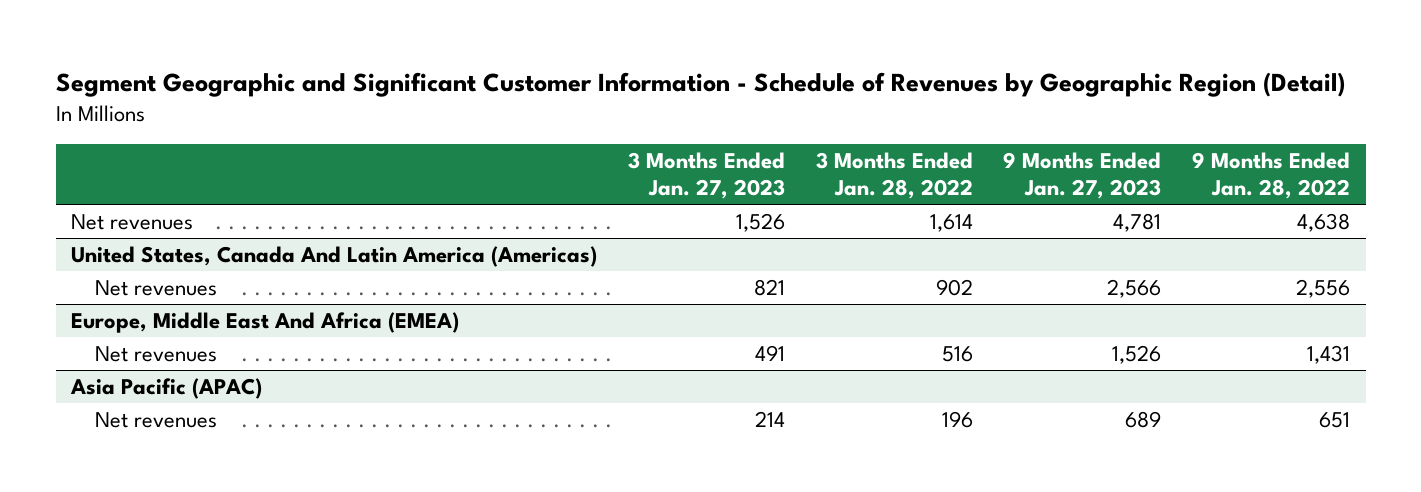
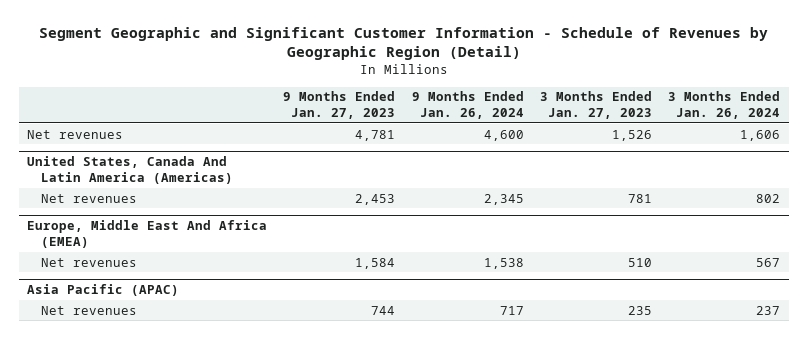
- | 3 Months Ended Jan. 27, 2023 | 3 Months Ended Jan. 28, 2022 | 9 Months Ended Jan. 27, 2023 | 9 Months Ended Jan. 28, 2022
+ | 9 Months Ended Jan. 27, 2023 | 9 Months Ended Jan. 26, 2024 | 3 Months Ended Jan. 27, 2023 | 3 Months Ended Jan. 26, 2024
@ United States, Canada And Latin America (Americas)
- Net revenues | 821 | 902 | 2,566 | 2,556
+ Net revenues | 2,453 | 2,345 | 781 | 802
@ Europe, Middle East And Africa (EMEA)
- Net revenues | 491 | 516 | 1,526 | 1,431
+ Net revenues | 1,584 | 1,538 | 510 | 567
@ Asia Pacific (APAC)
- Net revenues | 214 | 196 | 689 | 651
+ Net revenues | 744 | 717 | 235 | 237

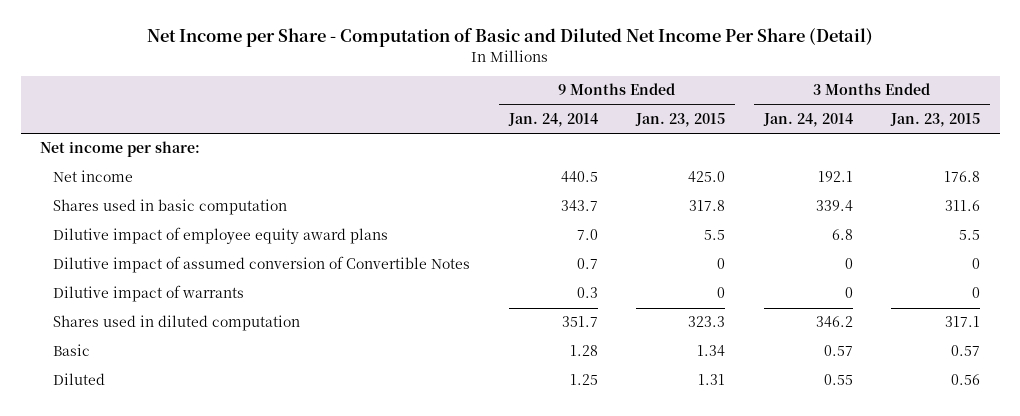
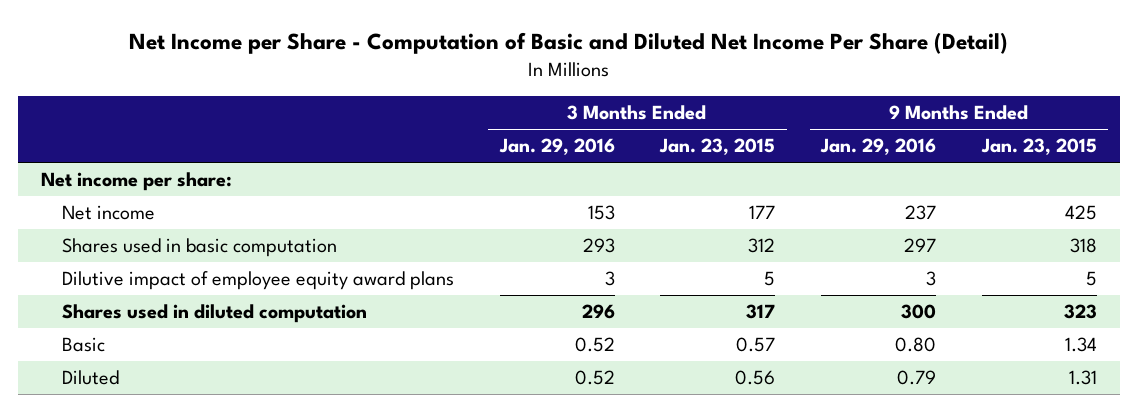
- | 9 Months Ended Jan. 24, 2014 | 9 Months Ended Jan. 23, 2015 | 3 Months Ended Jan. 24, 2014 | 3 Months Ended Jan. 23, 2015
+ | 3 Months Ended Jan. 29, 2016 | 3 Months Ended Jan. 23, 2015 | 9 Months Ended Jan. 29, 2016 | 9 Months Ended Jan. 23, 2015
- Net income | 440.5 | 425.0 | 192.1 | 176.8
- Shares used in basic computation | 343.7 | 317.8 | 339.4 | 311.6
- Dilutive impact of employee equity award plans | 7.0 | 5.5 | 6.8 | 5.5
- Dilutive impact of assumed conversion of Convertible Notes | 0.7 | 0 | 0 | 0
- Dilutive impact of warrants | 0.3 | 0 | 0 | 0
- Shares used in diluted computation | 351.7 | 323.3 | 346.2 | 317.1
+ Net income | 153 | 177 | 237 | 425
+ Shares used in basic computation | 293 | 312 | 297 | 318
+ Dilutive impact of employee equity award plans | 3 | 5 | 3 | 5
+ Shares used in diluted computation | 296 | 317 | 300 | 323

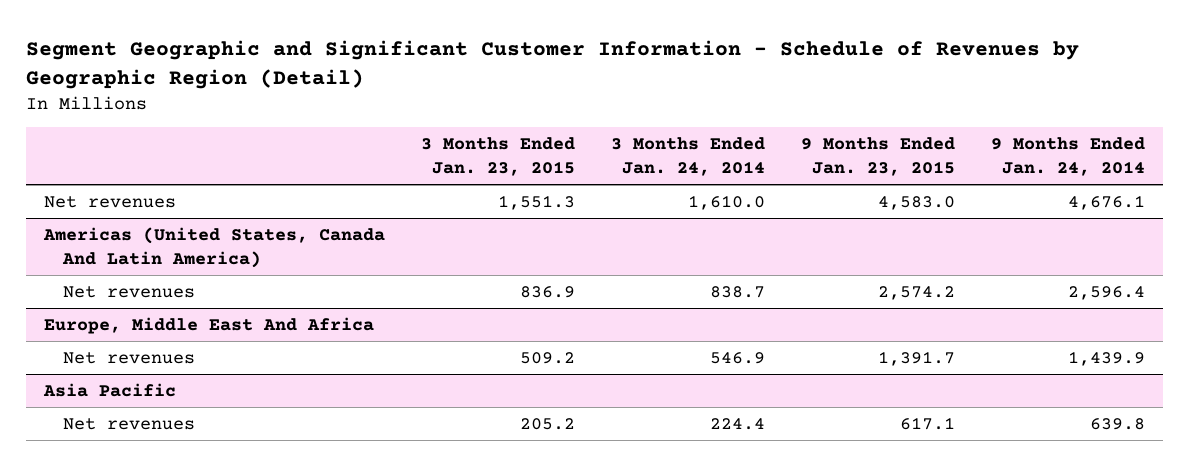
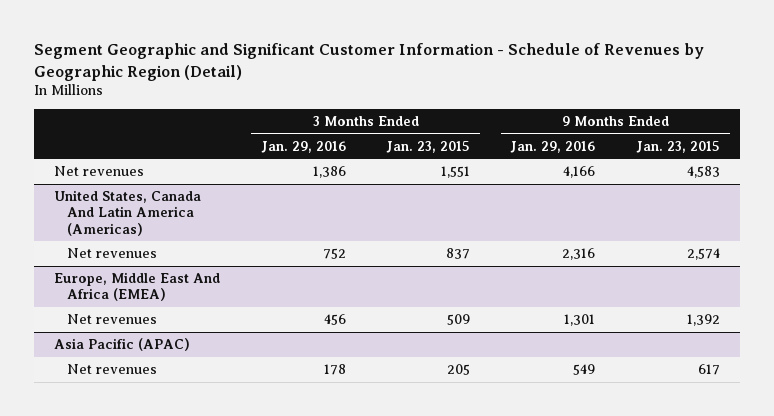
- | 3 Months Ended Jan. 23, 2015 | 3 Months Ended Jan. 24, 2014 | 9 Months Ended Jan. 23, 2015 | 9 Months Ended Jan. 24, 2014
+ | 3 Months Ended Jan. 29, 2016 | 3 Months Ended Jan. 23, 2015 | 9 Months Ended Jan. 29, 2016 | 9 Months Ended Jan. 23, 2015
- Net revenues | 1,551.3 | 1,610.0 | 4,583.0 | 4,676.1
- Americas (United States, Canada And Latin America)
- Net revenues | 836.9 | 838.7 | 2,574.2 | 2,596.4
- Europe, Middle East And Africa
- Net revenues | 509.2 | 546.9 | 1,391.7 | 1,439.9
- Asia Pacific
- Net revenues | 205.2 | 224.4 | 617.1 | 639.8
+ Net revenues | 1,386 | 1,551 | 4,166 | 4,583
+ United States, Canada And Latin America (Americas)
+ Net revenues | 752 | 837 | 2,316 | 2,574
+ Europe, Middle East And Africa (EMEA)
+ Net revenues | 456 | 509 | 1,301 | 1,392
+ Asia Pacific (APAC)
+ Net revenues | 178 | 205 | 549 | 617

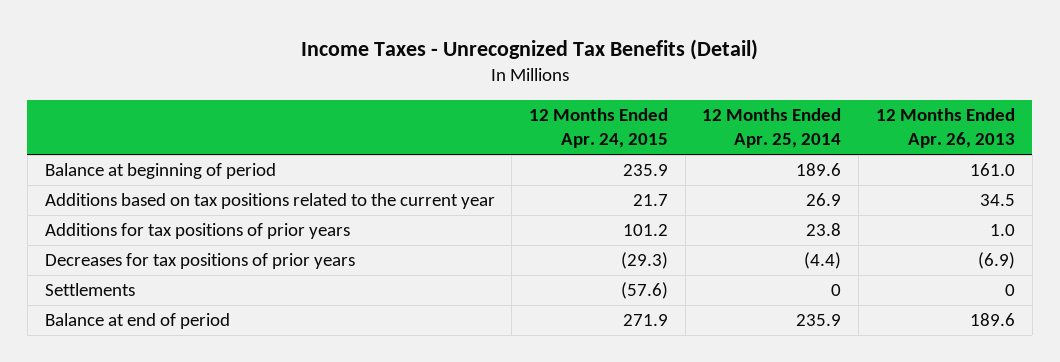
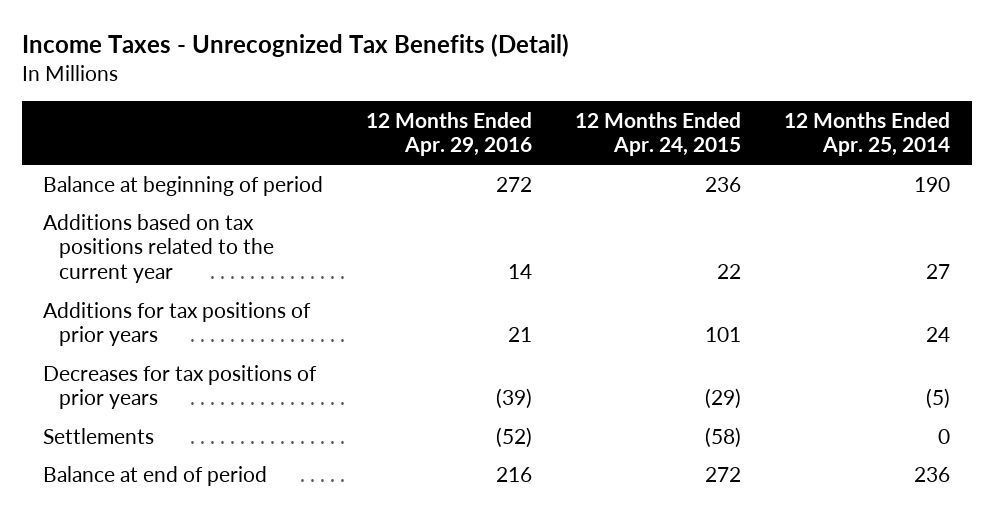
- | 12 Months Ended Apr. 24, 2015 | 12 Months Ended Apr. 25, 2014 | 12 Months Ended Apr. 26, 2013
+ | 12 Months Ended Apr. 29, 2016 | 12 Months Ended Apr. 24, 2015 | 12 Months Ended Apr. 25, 2014
- Balance at beginning of period | 235.9 | 189.6 | 161.0
- Additions based on tax positions related to the current year | 21.7 | 26.9 | 34.5
- Additions for tax positions of prior years | 101.2 | 23.8 | 1.0
- Decreases for tax positions of prior years | (29.3) | (4.4) | (6.9)
- Settlements | (57.6) | 0 | 0
- Balance at end of period | 271.9 | 235.9 | 189.6
+ Balance at beginning of period | 272 | 236 | 190
+ Additions based on tax positions related to the current year | 14 | 22 | 27
+ Additions for tax positions of prior years | 21 | 101 | 24
+ Decreases for tax positions of prior years | (39) | (29) | (5)
+ Settlements | (52) | (58) | 0
+ Balance at end of period | 216 | 272 | 236

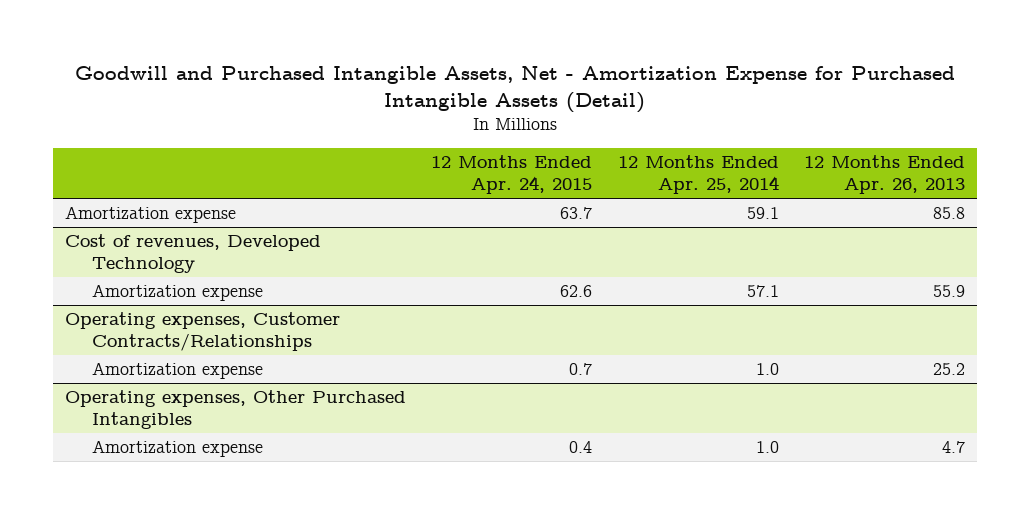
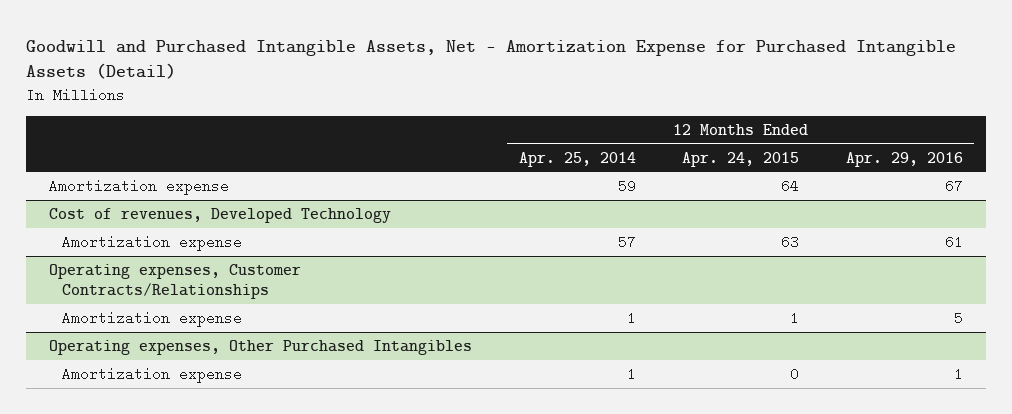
- | 12 Months Ended Apr. 24, 2015 | 12 Months Ended Apr. 25, 2014 | 12 Months Ended Apr. 26, 2013
+ | 12 Months Ended Apr. 25, 2014 | 12 Months Ended Apr. 24, 2015 | 12 Months Ended Apr. 29, 2016
- Amortization expense | 63.7 | 59.1 | 85.8
+ Amortization expense | 59 | 64 | 67
@ Cost of revenues, Developed Technology
- Amortization expense | 62.6 | 57.1 | 55.9
+ Amortization expense | 57 | 63 | 61
@ Operating expenses, Customer Contracts/Relationships
- Amortization expense | 0.7 | 1.0 | 25.2
+ Amortization expense | 1 | 1 | 5
@ Operating expenses, Other Purchased Intangibles
- Amortization expense | 0.4 | 1.0 | 4.7
+ Amortization expense | 1 | 0 | 1

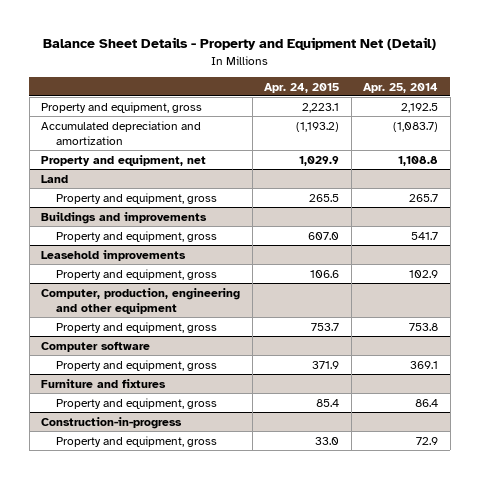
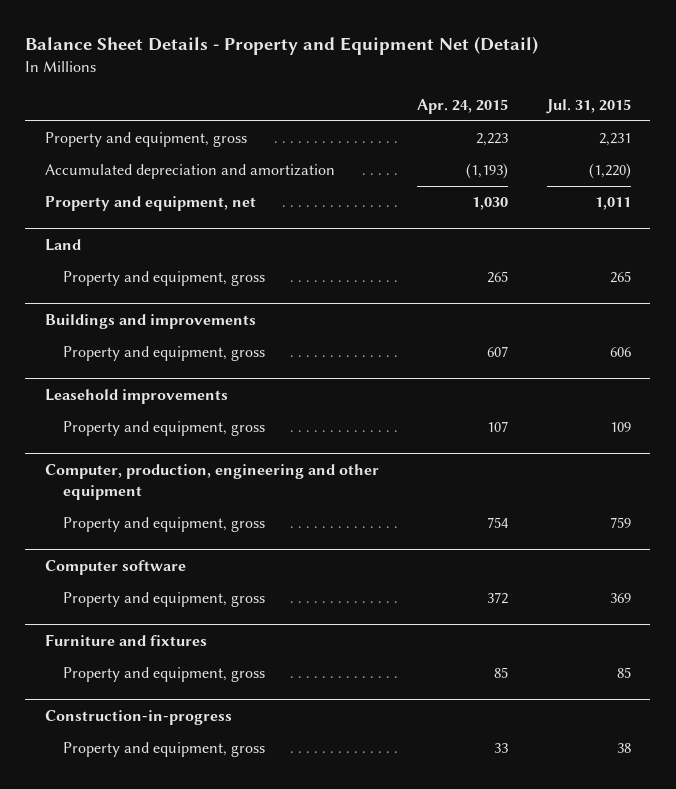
- | Apr. 24, 2015 | Apr. 25, 2014
+ | Apr. 24, 2015 | Jul. 31, 2015
- Property and equipment, gross | 2,223.1 | 2,192.5
- Accumulated depreciation and amortization | (1,193.2) | (1,083.7)
- Property and equipment, net | 1,029.9 | 1,108.8
+ Property and equipment, gross | 2,223 | 2,231
+ Accumulated depreciation and amortization | (1,193) | (1,220)
+ Property and equipment, net | 1,030 | 1,011
@ Land
- Property and equipment, gross | 265.5 | 265.7
+ Property and equipment, gross | 265 | 265
@ Buildings and improvements
- Property and equipment, gross | 607.0 | 541.7
+ Property and equipment, gross | 607 | 606
@ Leasehold improvements
- Property and equipment, gross | 106.6 | 102.9
+ Property and equipment, gross | 107 | 109
@ Computer, production, engineering and other equipment
- Property and equipment, gross | 753.7 | 753.8
+ Property and equipment, gross | 754 | 759
@ Computer software
- Property and equipment, gross | 371.9 | 369.1
+ Property and equipment, gross | 372 | 369
@ Furniture and fixtures
- Property and equipment, gross | 85.4 | 86.4
+ Property and equipment, gross | 85 | 85
@ Construction-in-progress
- Property and equipment, gross | 33.0 | 72.9
+ Property and equipment, gross | 33 | 38

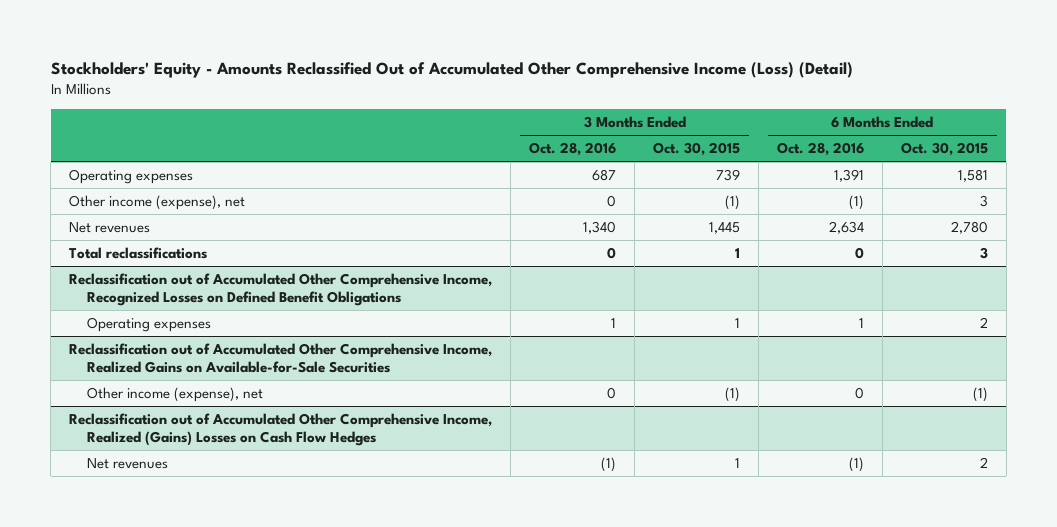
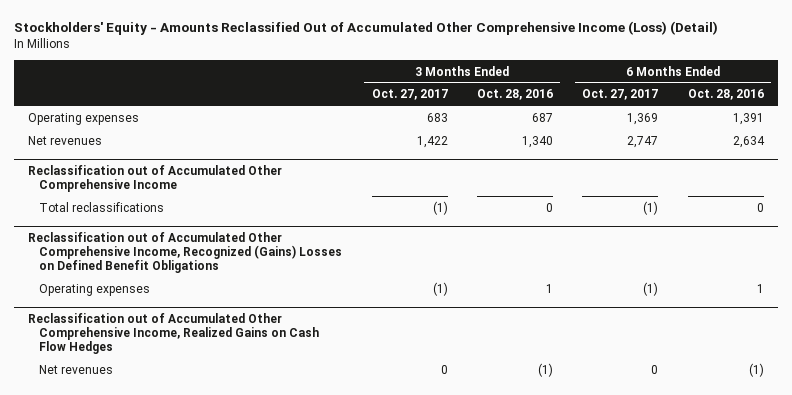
- | 3 Months Ended Oct. 28, 2016 | 3 Months Ended Oct. 30, 2015 | 6 Months Ended Oct. 28, 2016 | 6 Months Ended Oct. 30, 2015
+ | 3 Months Ended Oct. 27, 2017 | 3 Months Ended Oct. 28, 2016 | 6 Months Ended Oct. 27, 2017 | 6 Months Ended Oct. 28, 2016
- Other income (expense), net | 0 | (1) | (1) | 3
+ Reclassification out of Accumulated Other Comprehensive Income
- Reclassification out of Accumulated Other Comprehensive Income, Recognized Losses on Defined Benefit Obligations
+ Reclassification out of Accumulated Other Comprehensive Income, Recognized (Gains) Losses on Defined Benefit Obligations
- Reclassification out of Accumulated Other Comprehensive Income, Realized Gains on Available-for-Sale Securities
- Other income (expense), net | 0 | (1) | 0 | (1)
- Reclassification out of Accumulated Other Comprehensive Income, Realized (Gains) Losses on Cash Flow Hedges
+ Reclassification out of Accumulated Other Comprehensive Income, Realized Gains on Cash Flow Hedges

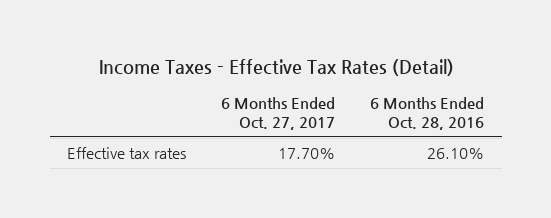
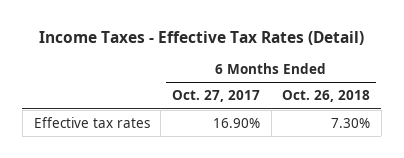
- | 6 Months Ended Oct. 27, 2017 | 6 Months Ended Oct. 28, 2016
+ | 6 Months Ended Oct. 27, 2017 | 6 Months Ended Oct. 26, 2018
- Effective tax rates | 17.70% | 26.10%
+ Effective tax rates | 16.90% | 7.30%

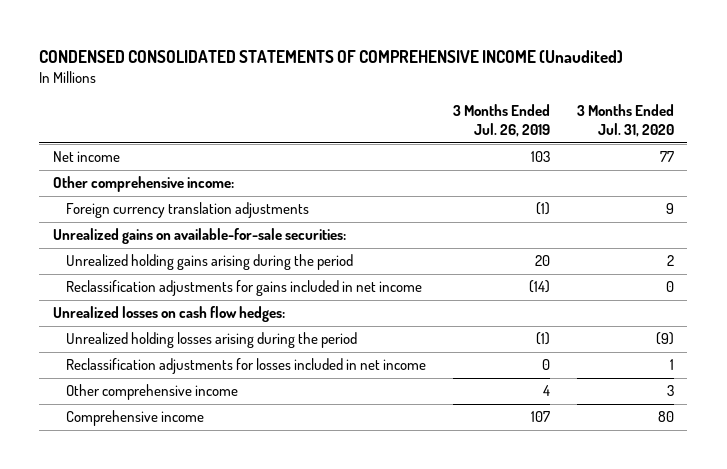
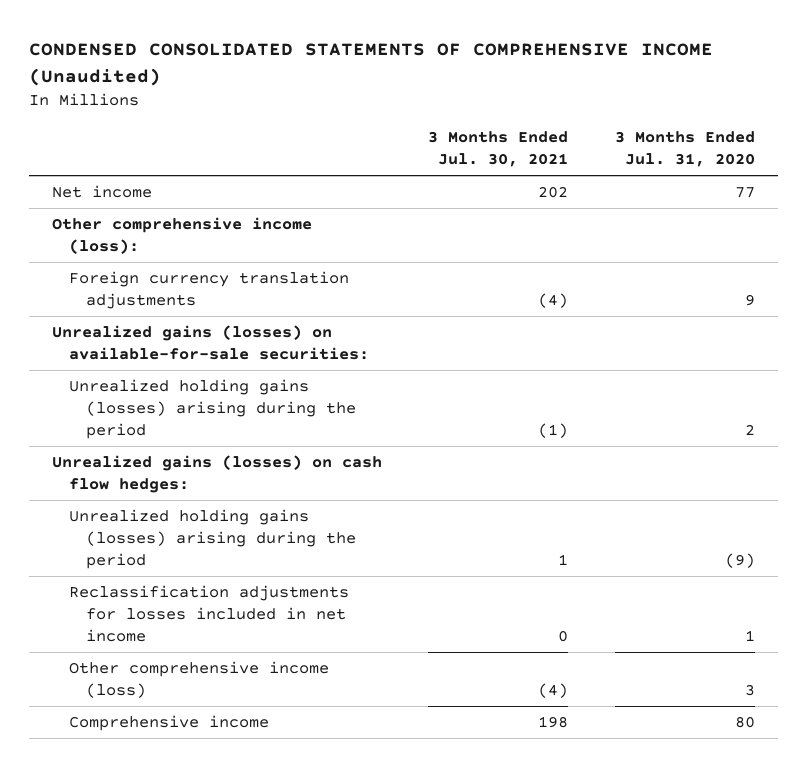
- | 3 Months Ended Jul. 26, 2019 | 3 Months Ended Jul. 31, 2020
+ | 3 Months Ended Jul. 30, 2021 | 3 Months Ended Jul. 31, 2020
- Other comprehensive income:
+ Other comprehensive income (loss):
- Unrealized gains on available-for-sale securities:
- Unrealized holding gains arising during the period | 20 | 2
- Reclassification adjustments for gains included in net income | (14) | 0
- Unrealized losses on cash flow hedges:
- Unrealized holding losses arising during the period | (1) | (9)
+ Unrealized gains (losses) on available-for-sale securities:
+ Unrealized holding gains (losses) arising during the period | (1) | 2
+ Unrealized gains (losses) on cash flow hedges:
+ Unrealized holding gains (losses) arising during the period | 1 | (9)
- Other comprehensive income | 4 | 3
+ Other comprehensive income (loss) | (4) | 3

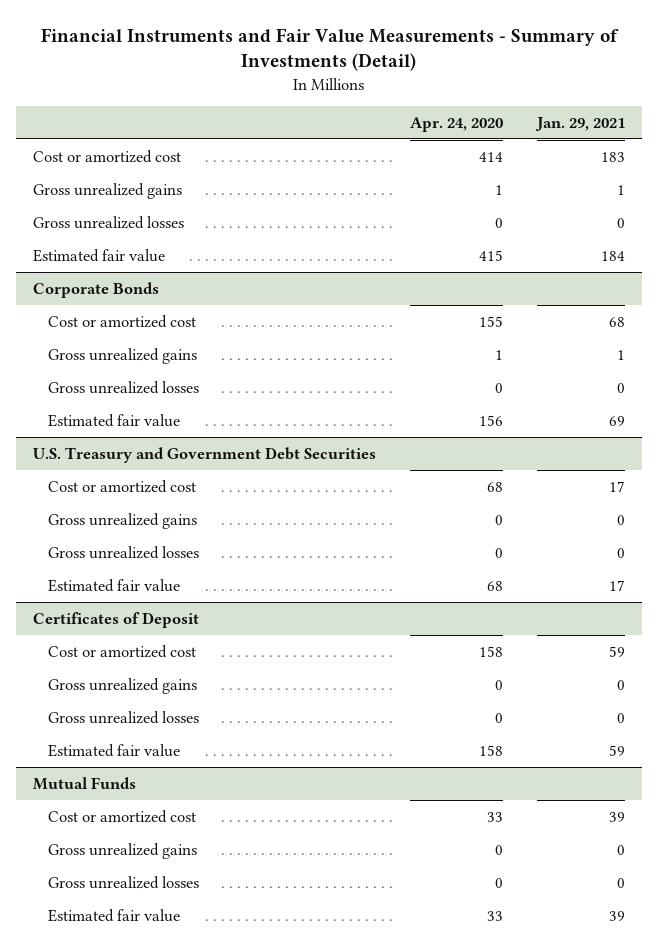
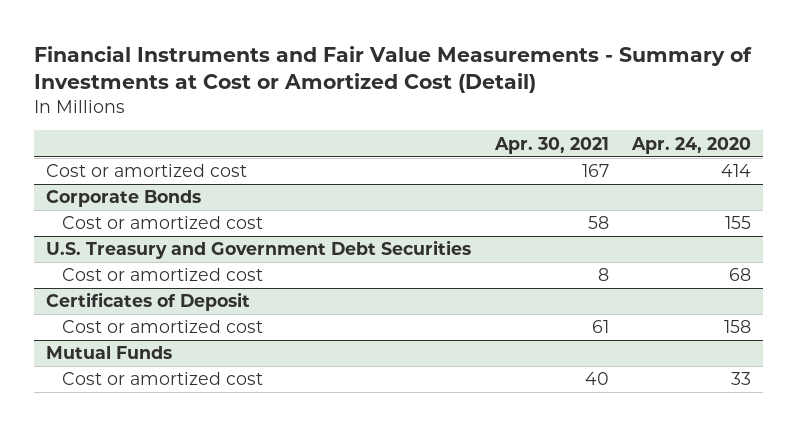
- Financial Instruments and Fair Value Measurements - Summary of Investments (Detail)
+ Financial Instruments and Fair Value Measurements - Summary of Investments at Cost or Amortized Cost (Detail)
- | Apr. 24, 2020 | Jan. 29, 2021
+ | Apr. 30, 2021 | Apr. 24, 2020
- Gross unrealized gains | 1 | 1
- Gross unrealized losses | 0 | 0
- Estimated fair value | 415 | 184
@ Corporate Bonds
- Gross unrealized gains | 1 | 1
- Gross unrealized losses | 0 | 0
- Estimated fair value | 156 | 69
@ U.S. Treasury and Government Debt Securities
- Gross unrealized gains | 0 | 0
- Gross unrealized losses | 0 | 0
- Estimated fair value | 68 | 17
@ Certificates of Deposit
- Gross unrealized gains | 0 | 0
- Gross unrealized losses | 0 | 0
- Estimated fair value | 158 | 59
@ Mutual Funds
- Gross unrealized gains | 0 | 0
- Gross unrealized losses | 0 | 0
- Estimated fair value | 33 | 39

